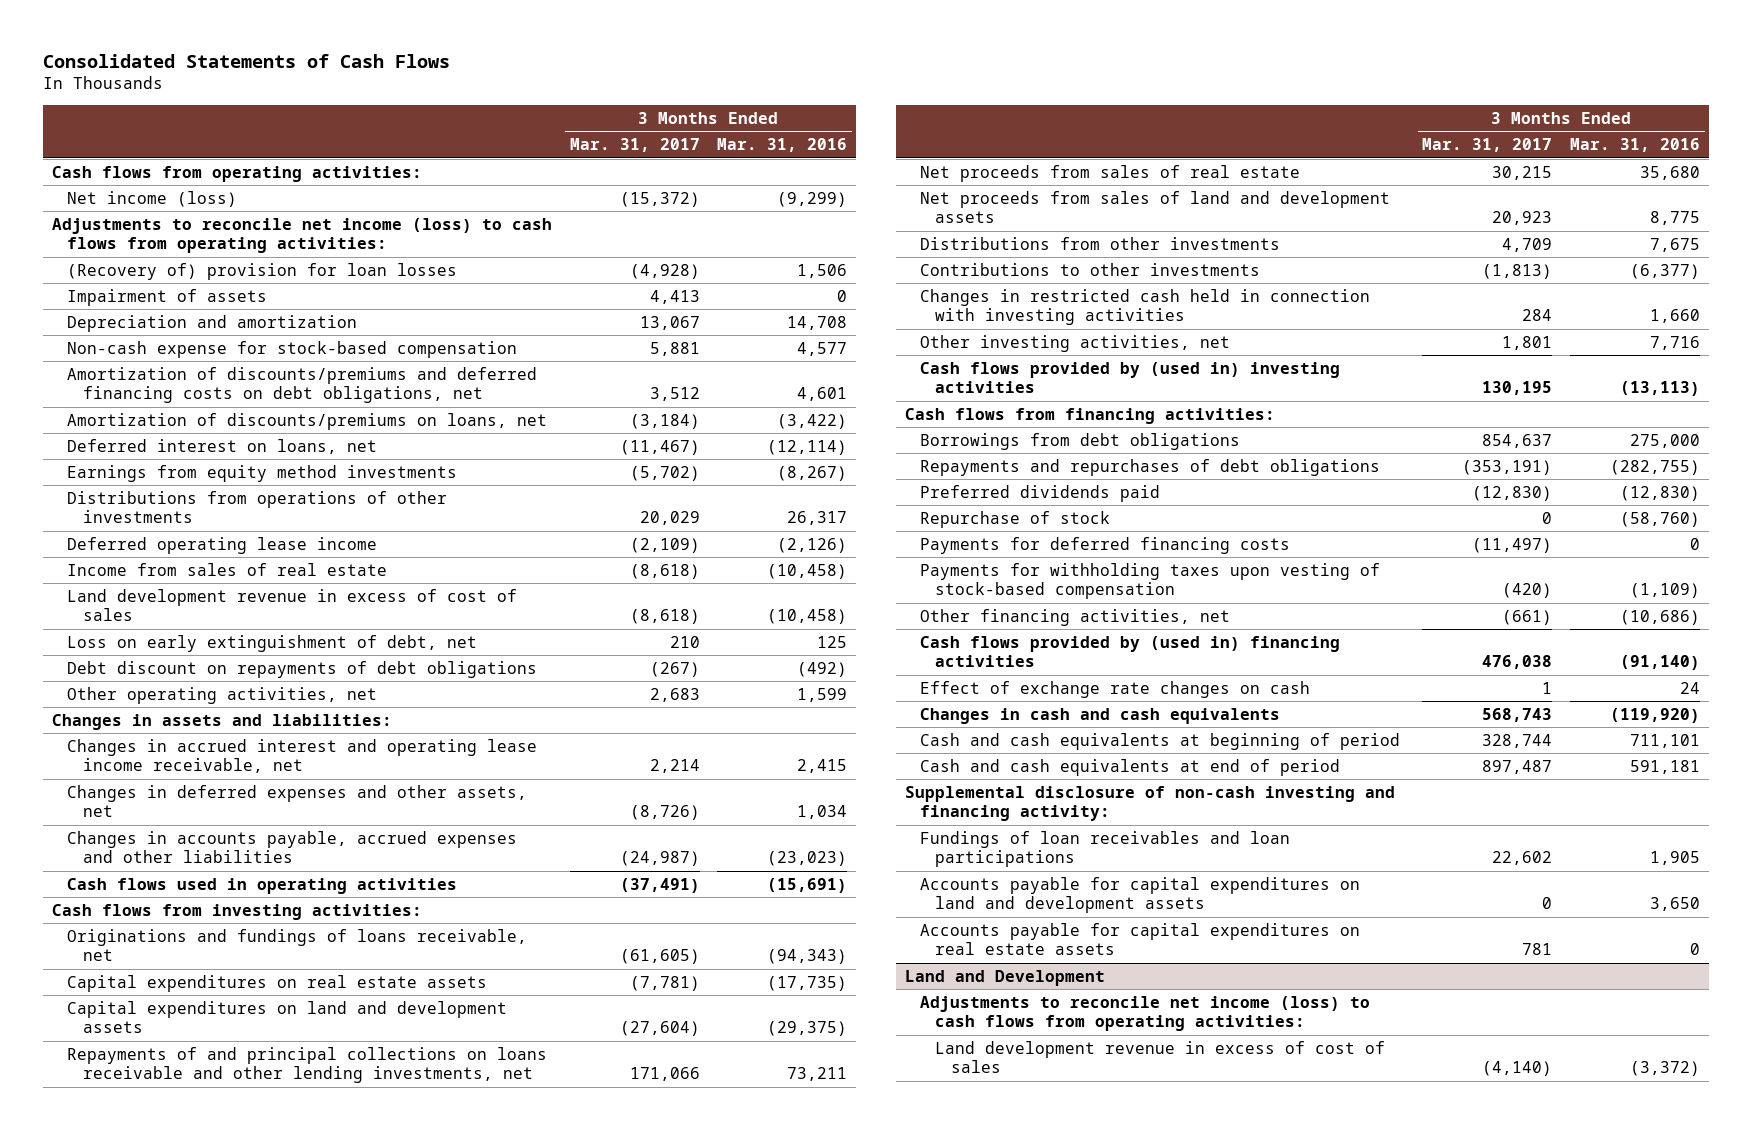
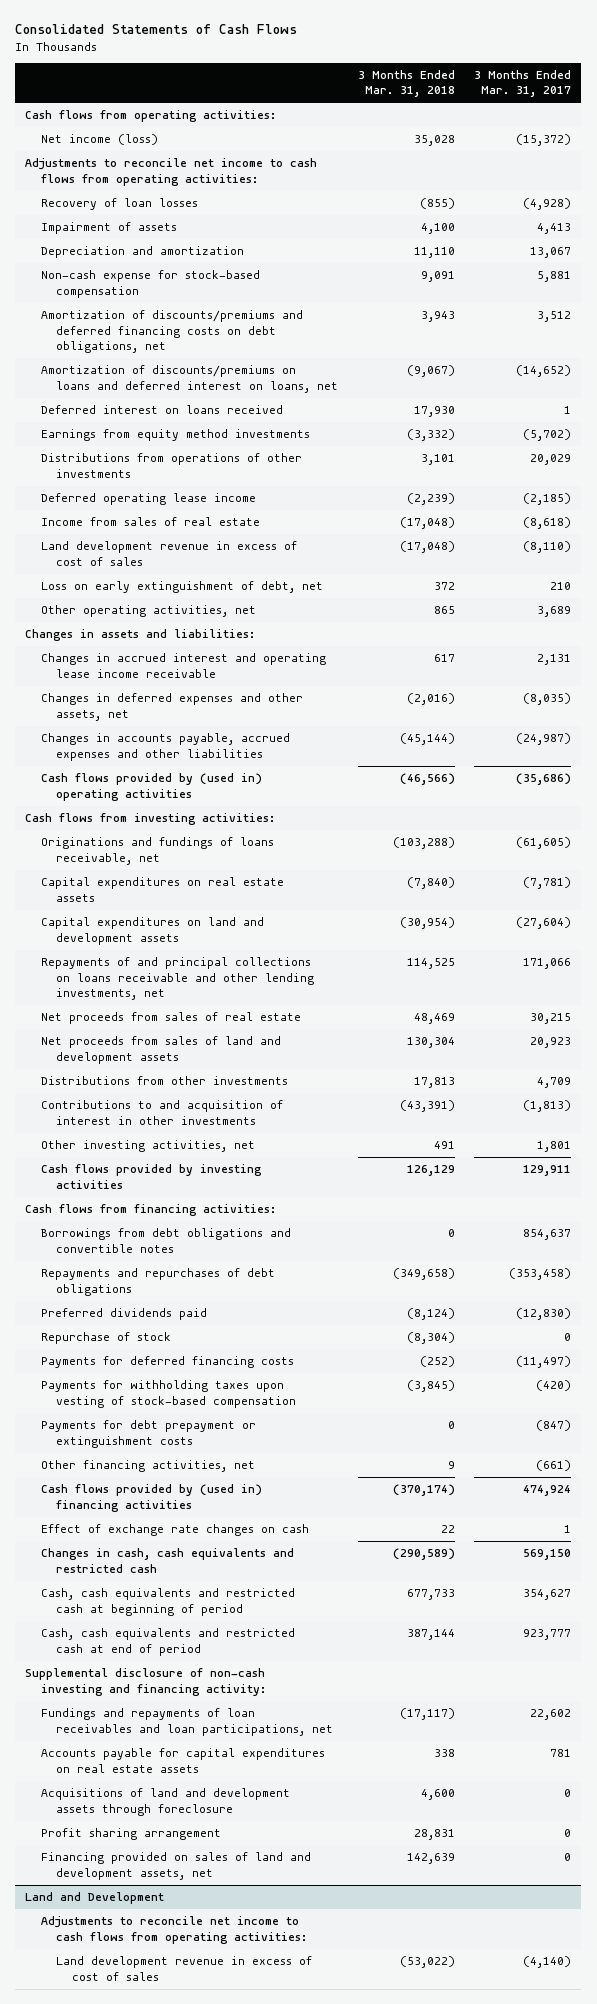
- | 3 Months Ended Mar. 31, 2017 | 3 Months Ended Mar. 31, 2016
+ | 3 Months Ended Mar. 31, 2018 | 3 Months Ended Mar. 31, 2017
- Adjustments to reconcile net income (loss) to cash flows from operating activities:
- (Recovery of) provision for loan losses | (4,928) | 1,506
+ Adjustments to reconcile net income to cash flows from operating activities:
+ Recovery of loan losses | (855) | (4,928)
- Amortization of discounts/premiums on loans, net | (3,184) | (3,422)
- Deferred interest on loans, net | (11,467) | (12,114)
+ Amortization of discounts/premiums on loans and deferred interest on loans, net | (9,067) | (14,652)
+ Deferred interest on loans received | 17,930 | 1
- Deferred operating lease income | (2,109) | (2,126)
+ Deferred operating lease income | (2,239) | (2,185)
- Land development revenue in excess of cost of sales | (8,618) | (10,458)
+ Land development revenue in excess of cost of sales | (17,048) | (8,110)
- Debt discount on repayments of debt obligations | (267) | (492)
- Other operating activities, net | 2,683 | 1,599
+ Other operating activities, net | 865 | 3,689
- Changes in accrued interest and operating lease income receivable, net | 2,214 | 2,415
- Changes in deferred expenses and other assets, net | (8,726) | 1,034
+ Changes in accrued interest and operating lease income receivable | 617 | 2,131
+ Changes in deferred expenses and other assets, net | (2,016) | (8,035)
- Cash flows used in operating activities | (37,491) | (15,691)
+ Cash flows provided by (used in) operating activities | (46,566) | (35,686)
- Contributions to other investments | (1,813) | (6,377)
- Changes in restricted cash held in connection with investing activities | 284 | 1,660
+ Contributions to and acquisition of interest in other investments | (43,391) | (1,813)
- Cash flows provided by (used in) investing activities | 130,195 | (13,113)
+ Cash flows provided by investing activities | 126,129 | 129,911
- Borrowings from debt obligations | 854,637 | 275,000
- Repayments and repurchases of debt obligations | (353,191) | (282,755)
+ Borrowings from debt obligations and convertible notes | 0 | 854,637
+ Repayments and repurchases of debt obligations | (349,658) | (353,458)
+ Payments for debt prepayment or extinguishment costs | 0 | (847)
- Cash flows provided by (used in) financing activities | 476,038 | (91,140)
+ Cash flows provided by (used in) financing activities | (370,174) | 474,924
- Changes in cash and cash equivalents | 568,743 | (119,920)
- Cash and cash equivalents at beginning of period | 328,744 | 711,101
- Cash and cash equivalents at end of period | 897,487 | 591,181
+ Changes in cash, cash equivalents and restricted cash | (290,589) | 569,150
+ Cash, cash equivalents and restricted cash at beginning of period | 677,733 | 354,627
+ Cash, cash equivalents and restricted cash at end of period | 387,144 | 923,777
- Fundings of loan receivables and loan participations | 22,602 | 1,905
- Accounts payable for capital expenditures on land and development assets | 0 | 3,650
+ Fundings and repayments of loan receivables and loan participations, net | (17,117) | 22,602
+ Acquisitions of land and development assets through foreclosure | 4,600 | 0
+ Profit sharing arrangement | 28,831 | 0
+ Financing provided on sales of land and development assets, net | 142,639 | 0
@ Land and Development
- Adjustments to reconcile net income (loss) to cash flows from operating activities:
+ Adjustments to reconcile net income to cash flows from operating activities:

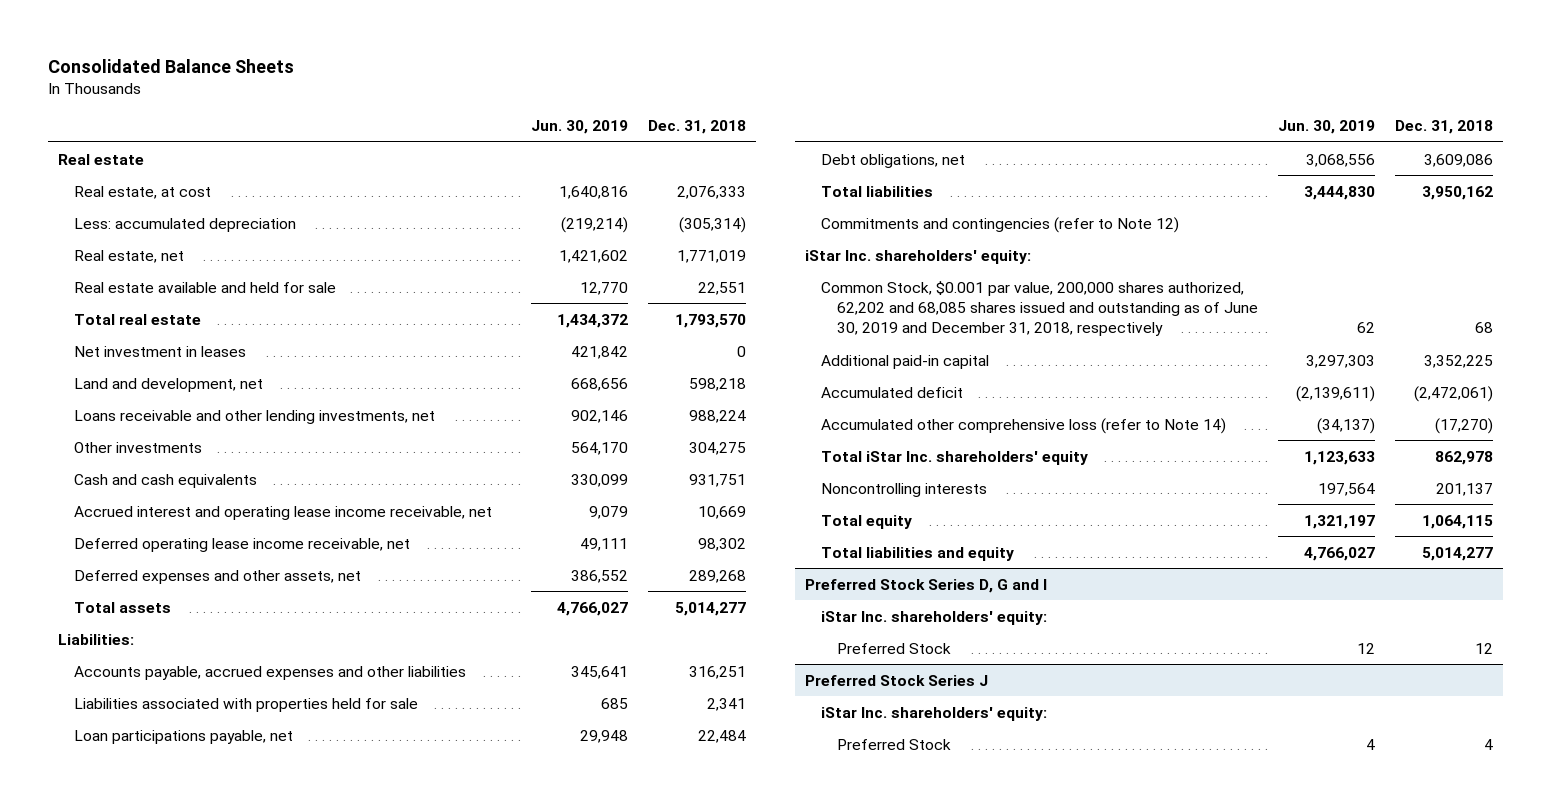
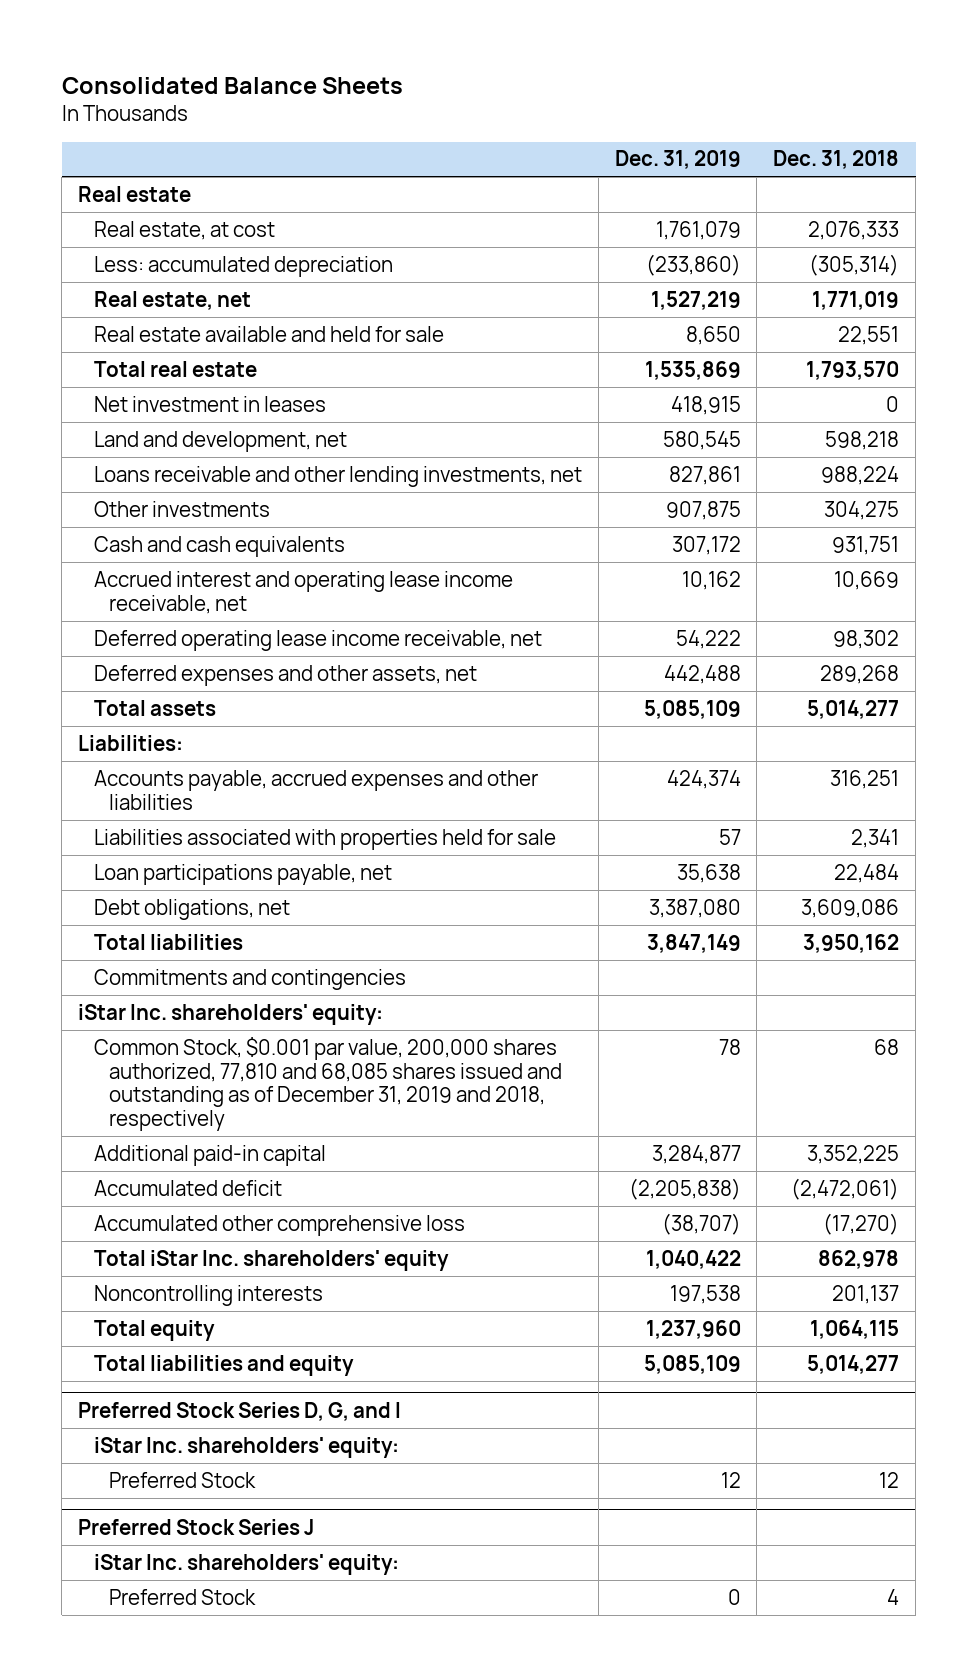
- | Jun. 30, 2019 | Dec. 31, 2018
+ | Dec. 31, 2019 | Dec. 31, 2018
- Commitments and contingencies (refer to Note 12)
+ Commitments and contingencies
- Common Stock, $0.001 par value, 200,000 shares authorized, 62,202 and 68,085 shares issued and outstanding as of June 30, 2019 and December 31, 2018, respectively | 62 | 68
+ Common Stock, $0.001 par value, 200,000 shares authorized, 77,810 and 68,085 shares issued and outstanding as of December 31, 2019 and 2018, respectively | 78 | 68
- Accumulated other comprehensive loss (refer to Note 14) | (34,137) | (17,270)
+ Accumulated other comprehensive loss | (38,707) | (17,270)
- Preferred Stock Series D, G and I
+ Preferred Stock Series D, G, and I

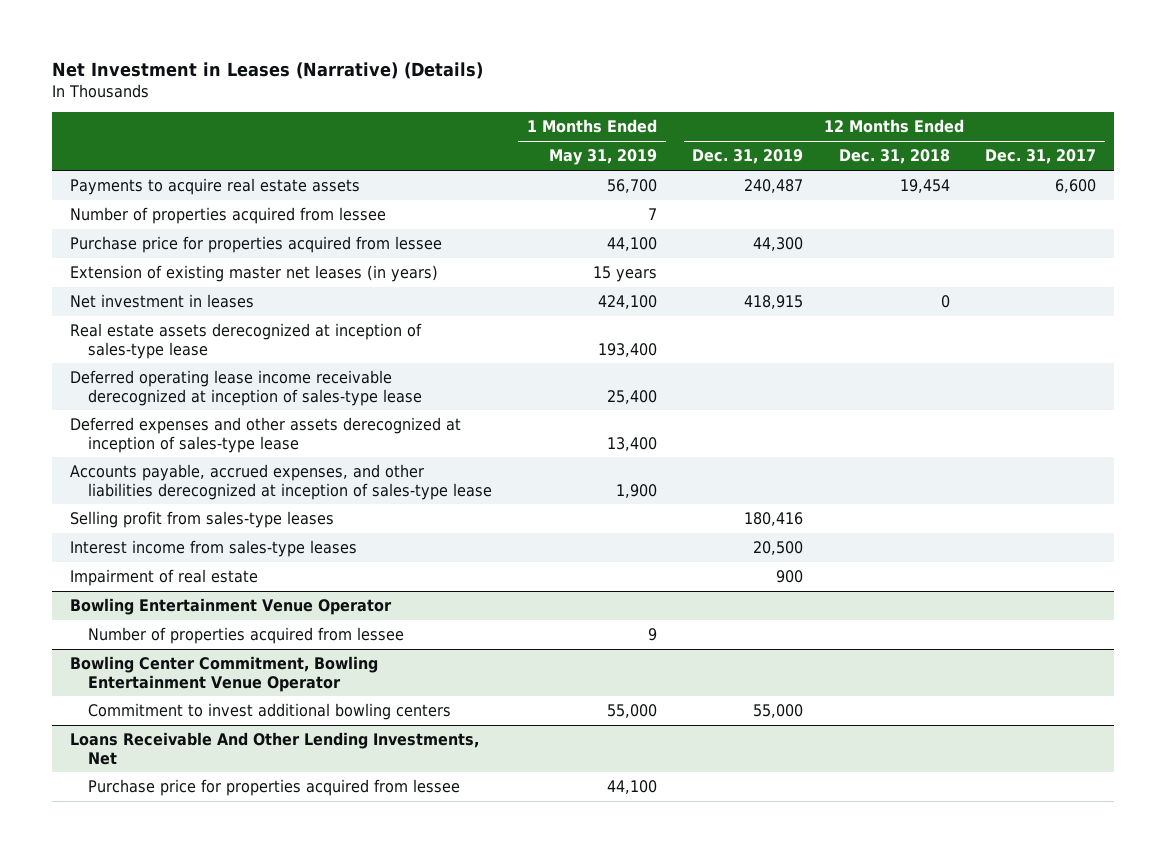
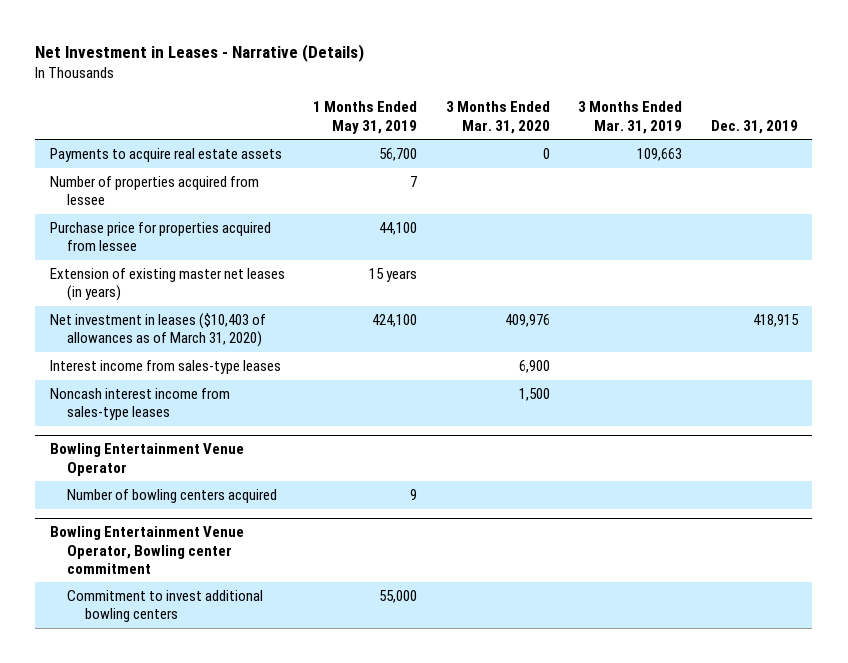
- Net Investment in Leases (Narrative) (Details)
+ Net Investment in Leases - Narrative (Details)
- | 1 Months Ended May 31, 2019 | 12 Months Ended Dec. 31, 2019 | 12 Months Ended Dec. 31, 2018 | 12 Months Ended Dec. 31, 2017
+ | 1 Months Ended May 31, 2019 | 3 Months Ended Mar. 31, 2020 | 3 Months Ended Mar. 31, 2019 | Dec. 31, 2019
- Net investment in leases | 424,100 | 418,915 | 0 |
- Real estate assets derecognized at inception of sales-type lease | 193,400 | | |
- Deferred operating lease income receivable derecognized at inception of sales-type lease | 25,400 | | |
- Deferred expenses and other assets derecognized at inception of sales-type lease | 13,400 | | |
- Accounts payable, accrued expenses, and other liabilities derecognized at inception of sales-type lease | 1,900 | | |
- Selling profit from sales-type leases | | 180,416 | |
+ Net investment in leases ($10,403 of allowances as of March 31, 2020) | 424,100 | 409,976 | | 418,915
- Impairment of real estate | | 900 | |
+ Noncash interest income from sales-type leases | | 1,500 | |
@ Bowling Entertainment Venue Operator
- Number of properties acquired from lessee | 9 | | |
- Bowling Center Commitment, Bowling Entertainment Venue Operator
@ Bowling Entertainment Venue Operator
+ Number of bowling centers acquired | 9 | | |
+ Bowling Entertainment Venue Operator, Bowling center commitment
- Loans Receivable And Other Lending Investments, Net
- Purchase price for properties acquired from lessee | 44,100 | | |

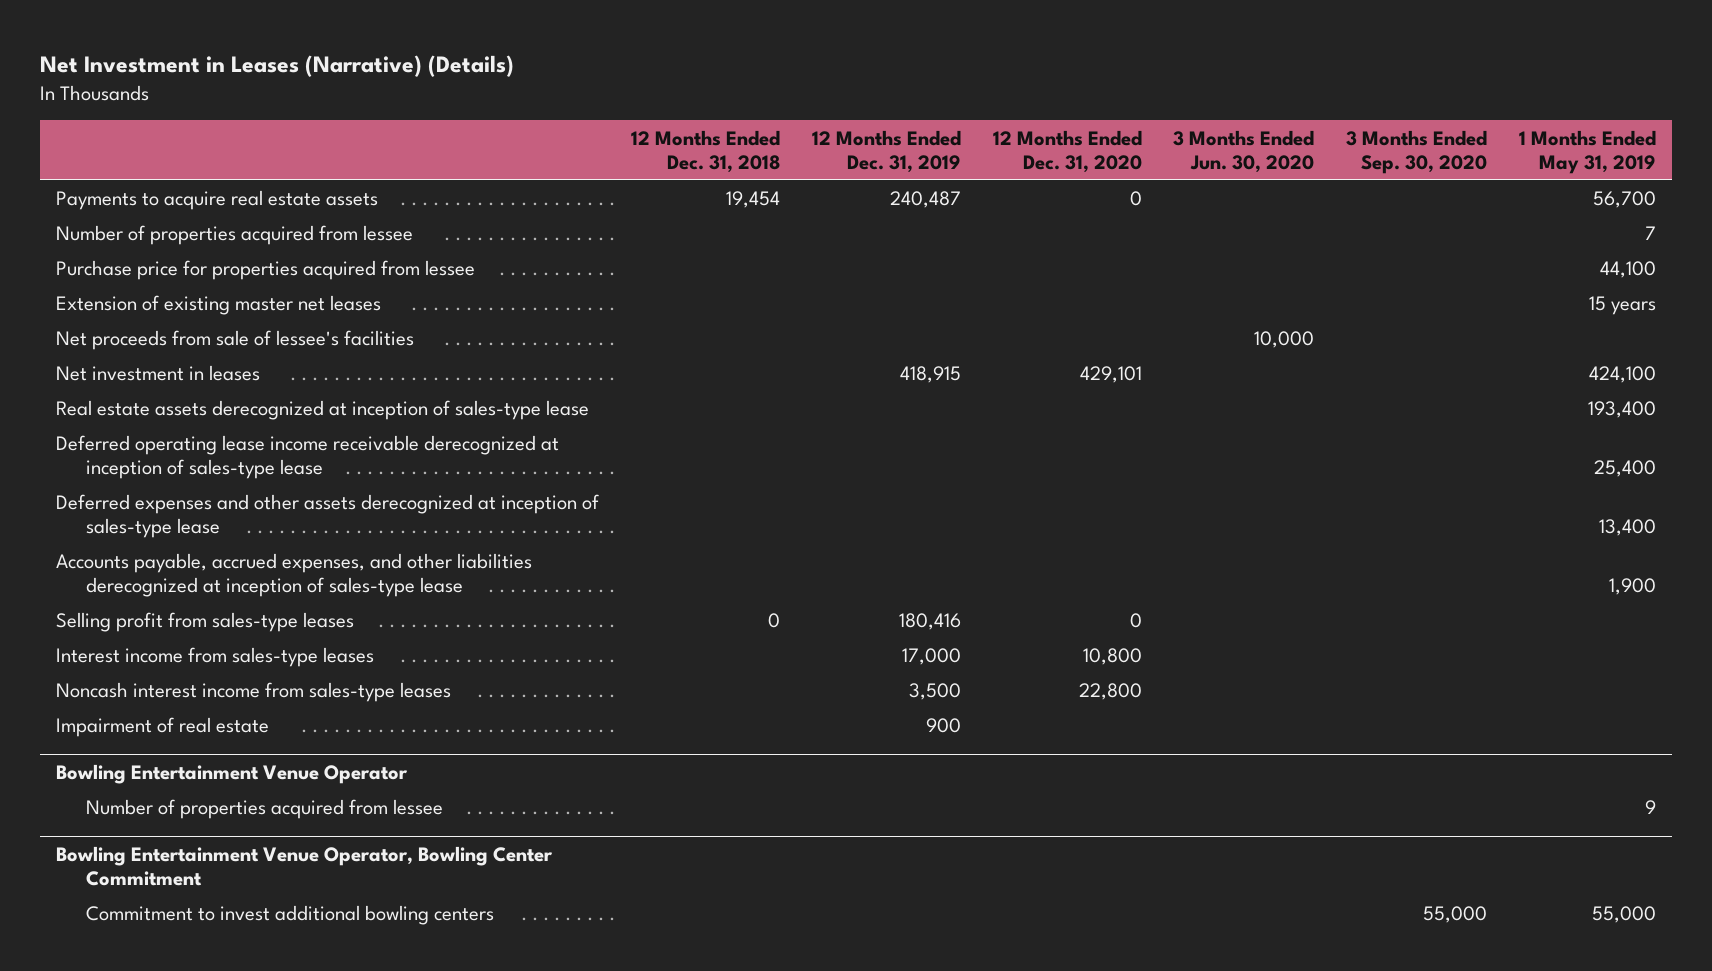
- Net Investment in Leases - Narrative (Details)
+ Net Investment in Leases (Narrative) (Details)
- | 1 Months Ended May 31, 2019 | 3 Months Ended Mar. 31, 2020 | 3 Months Ended Mar. 31, 2019 | Dec. 31, 2019
+ | 12 Months Ended Dec. 31, 2018 | 12 Months Ended Dec. 31, 2019 | 12 Months Ended Dec. 31, 2020 | 3 Months Ended Jun. 30, 2020 | 3 Months Ended Sep. 30, 2020 | 1 Months Ended May 31, 2019
- Extension of existing master net leases (in years) | 15 years | | |
- Net investment in leases ($10,403 of allowances as of March 31, 2020) | 424,100 | 409,976 | | 418,915
+ Extension of existing master net leases | | | | | | 15 years
+ Net proceeds from sale of lessee's facilities | | | | 10,000 | |
+ Net investment in leases | | 418,915 | 429,101 | | | 424,100
+ Real estate assets derecognized at inception of sales-type lease | | | | | | 193,400
+ Deferred operating lease income receivable derecognized at inception of sales-type lease | | | | | | 25,400
+ Deferred expenses and other assets derecognized at inception of sales-type lease | | | | | | 13,400
+ Accounts payable, accrued expenses, and other liabilities derecognized at inception of sales-type lease | | | | | | 1,900
+ Selling profit from sales-type leases | 0 | 180,416 | 0 | | |
+ Impairment of real estate | | 900 | | | |
@ Bowling Entertainment Venue Operator
- Number of bowling centers acquired | 9 | | |
- Bowling Entertainment Venue Operator, Bowling center commitment
@ Bowling Entertainment Venue Operator
+ Number of properties acquired from lessee | | | | | | 9
+ Bowling Entertainment Venue Operator, Bowling Center Commitment

